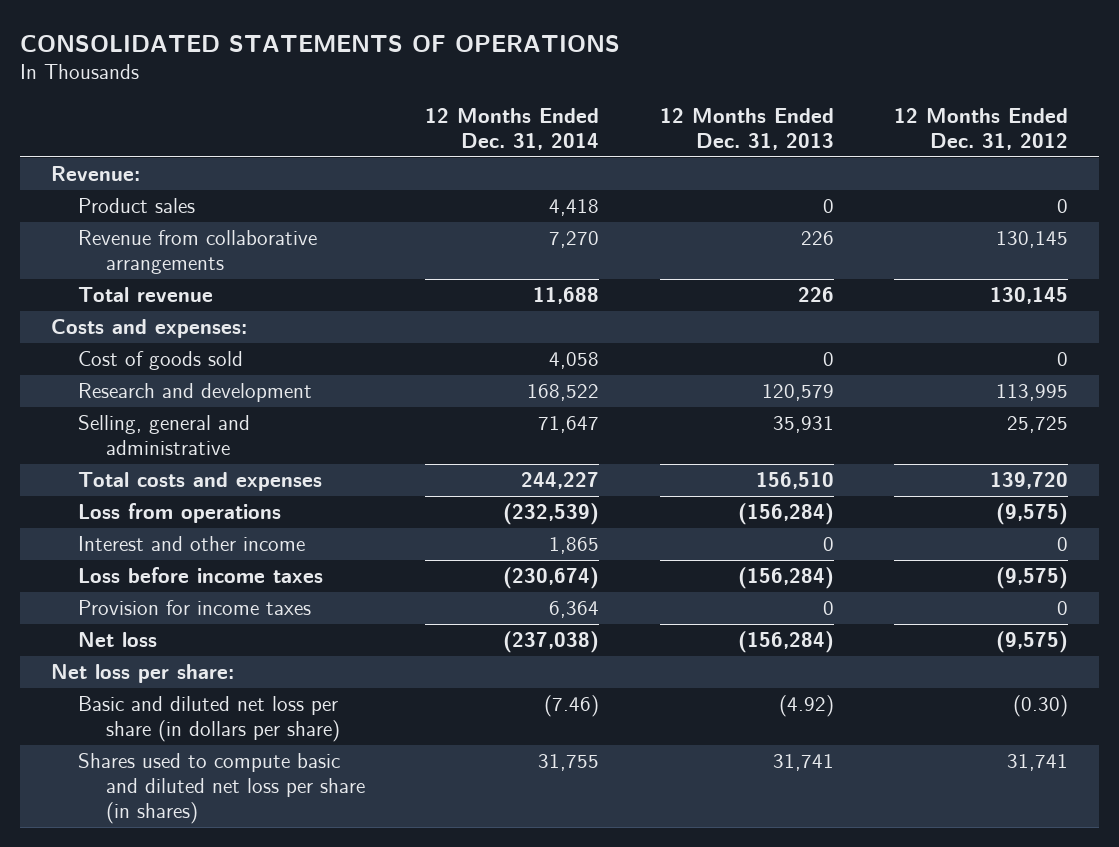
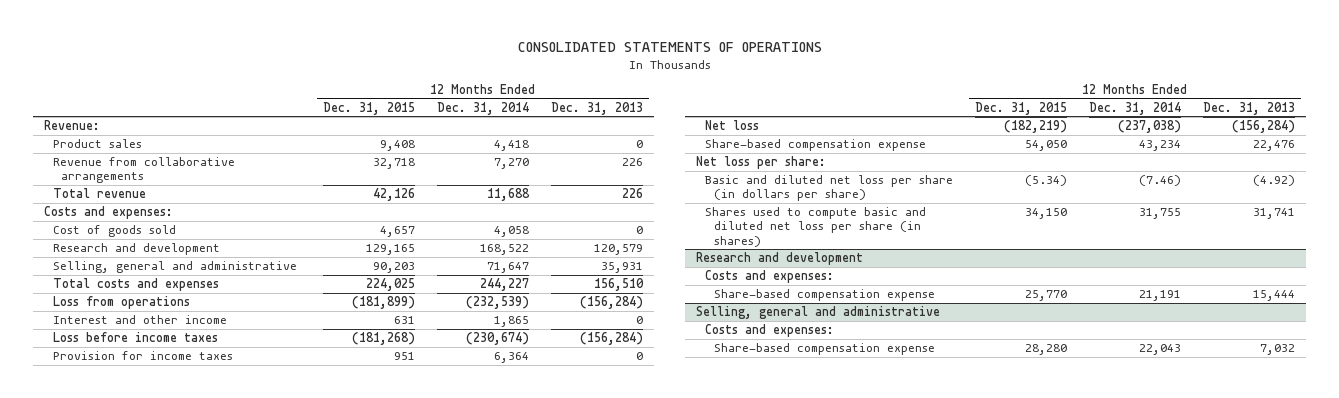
- | 12 Months Ended Dec. 31, 2014 | 12 Months Ended Dec. 31, 2013 | 12 Months Ended Dec. 31, 2012
+ | 12 Months Ended Dec. 31, 2015 | 12 Months Ended Dec. 31, 2014 | 12 Months Ended Dec. 31, 2013
+ Share-based compensation expense | 54,050 | 43,234 | 22,476
+ Research and development
+ Costs and expenses:
+ Share-based compensation expense | 25,770 | 21,191 | 15,444
+ Selling, general and administrative
+ Costs and expenses:
+ Share-based compensation expense | 28,280 | 22,043 | 7,032

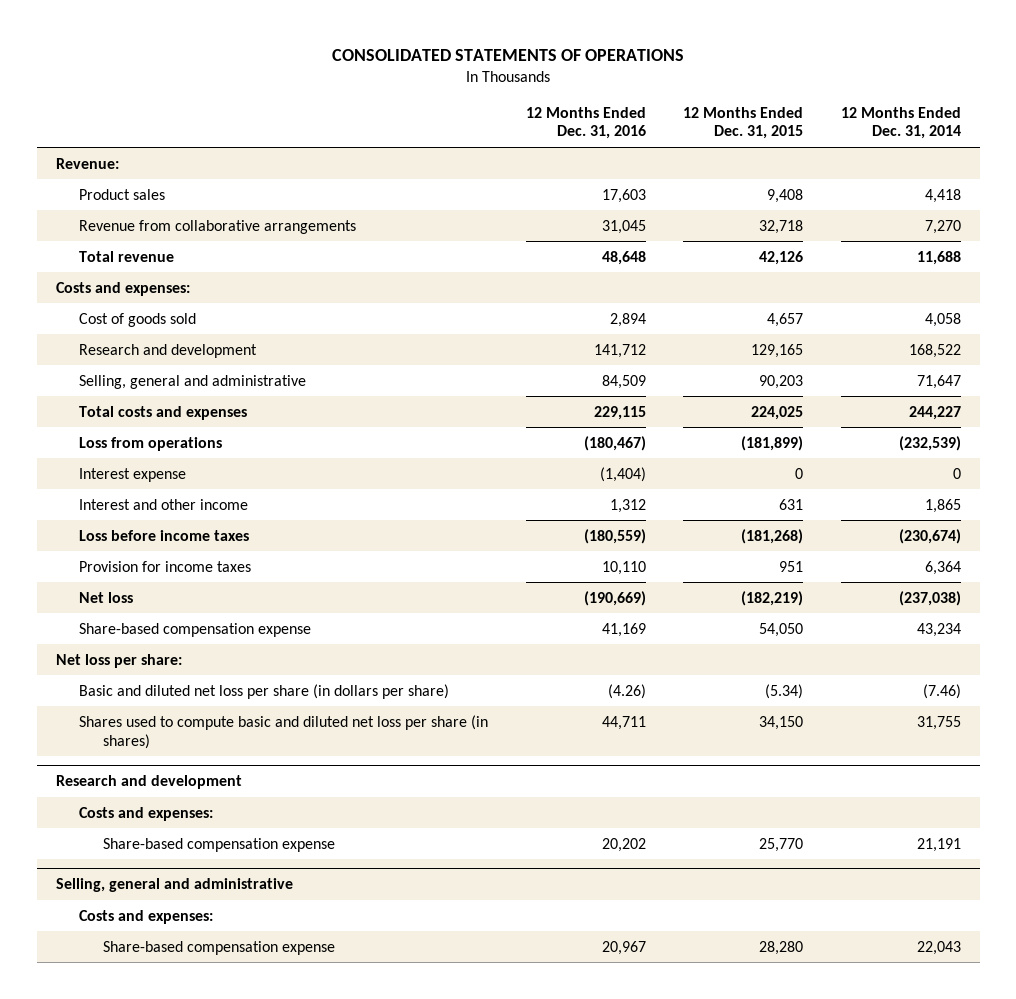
- | 12 Months Ended Dec. 31, 2015 | 12 Months Ended Dec. 31, 2014 | 12 Months Ended Dec. 31, 2013
+ | 12 Months Ended Dec. 31, 2016 | 12 Months Ended Dec. 31, 2015 | 12 Months Ended Dec. 31, 2014
+ Interest expense | (1,404) | 0 | 0

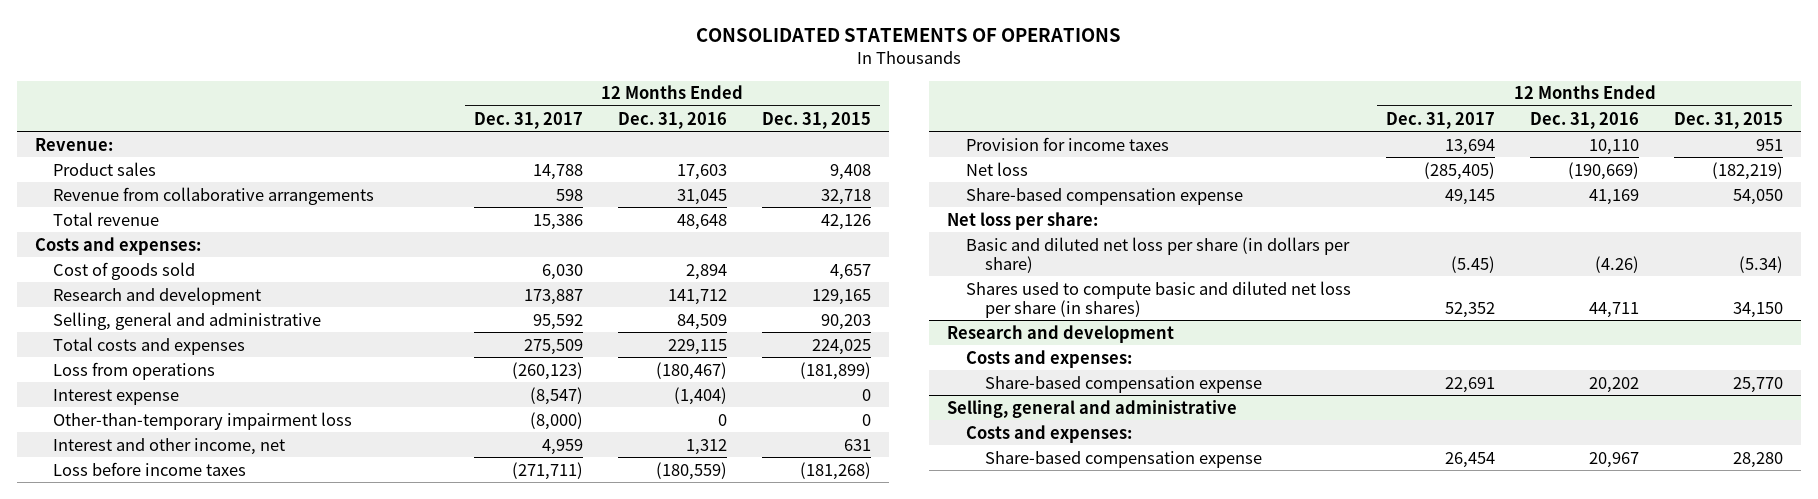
- | 12 Months Ended Dec. 31, 2016 | 12 Months Ended Dec. 31, 2015 | 12 Months Ended Dec. 31, 2014
+ | 12 Months Ended Dec. 31, 2017 | 12 Months Ended Dec. 31, 2016 | 12 Months Ended Dec. 31, 2015
- Interest and other income | 1,312 | 631 | 1,865
+ Other-than-temporary impairment loss | (8,000) | 0 | 0
+ Interest and other income, net | 4,959 | 1,312 | 631

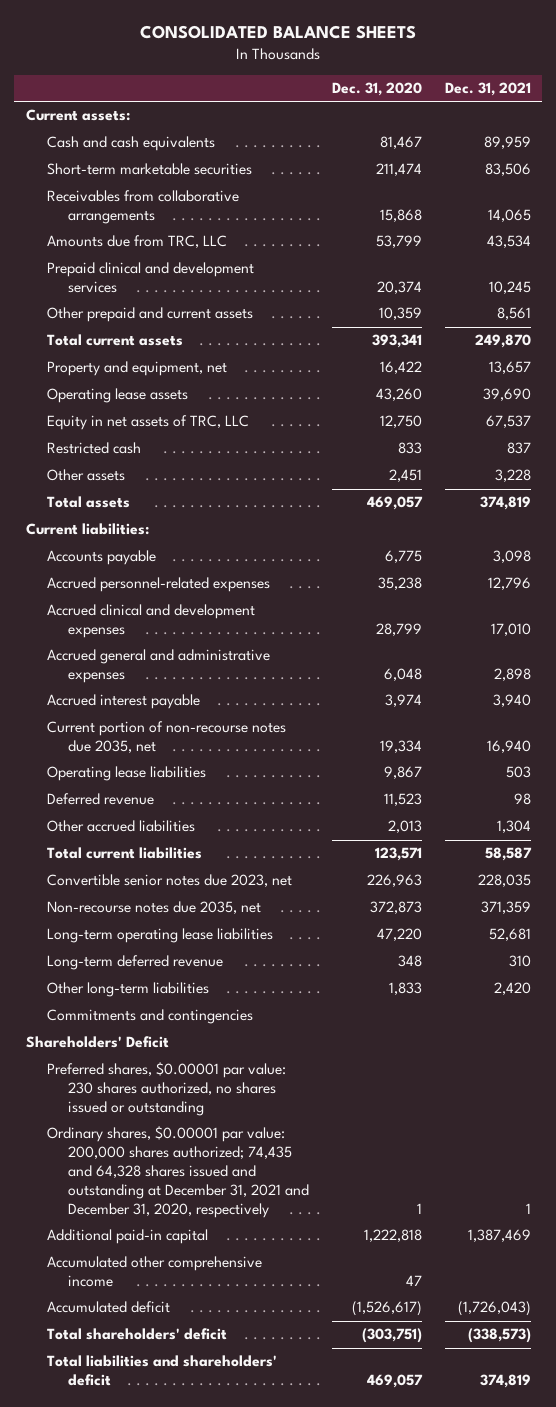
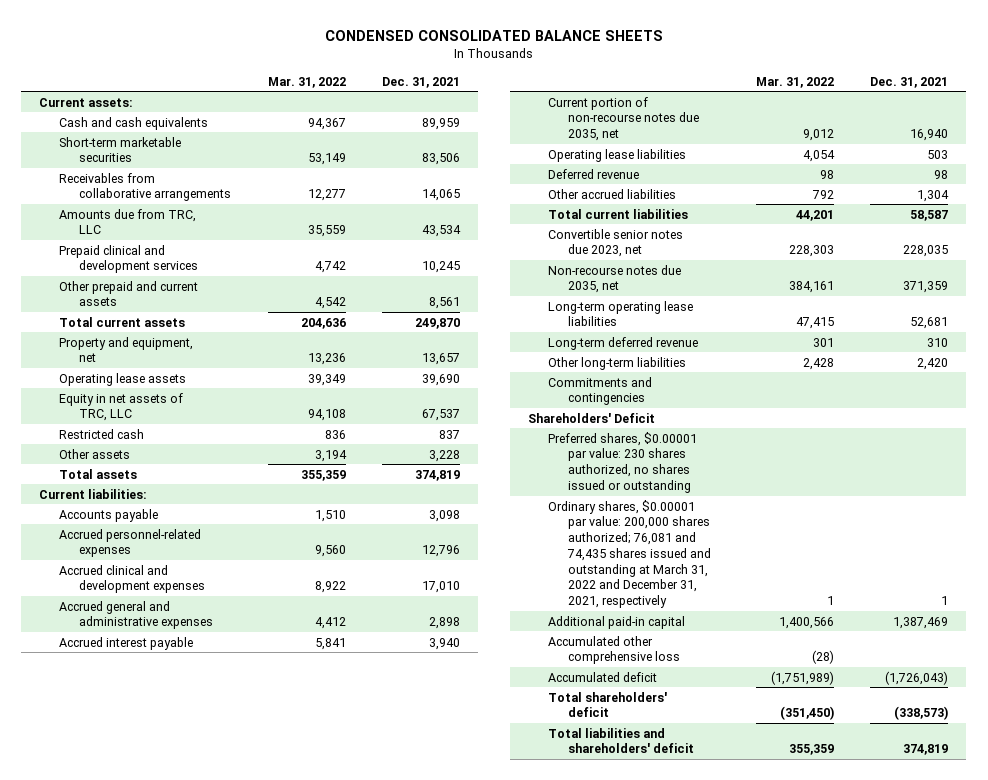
- CONSOLIDATED BALANCE SHEETS
+ CONDENSED CONSOLIDATED BALANCE SHEETS
- | Dec. 31, 2020 | Dec. 31, 2021
+ | Mar. 31, 2022 | Dec. 31, 2021
- Ordinary shares, $0.00001 par value: 200,000 shares authorized; 74,435 and 64,328 shares issued and outstanding at December 31, 2021 and December 31, 2020, respectively | 1 | 1
+ Ordinary shares, $0.00001 par value: 200,000 shares authorized; 76,081 and 74,435 shares issued and outstanding at March 31, 2022 and December 31, 2021, respectively | 1 | 1
- Accumulated other comprehensive income | 47 |
+ Accumulated other comprehensive loss | (28) |

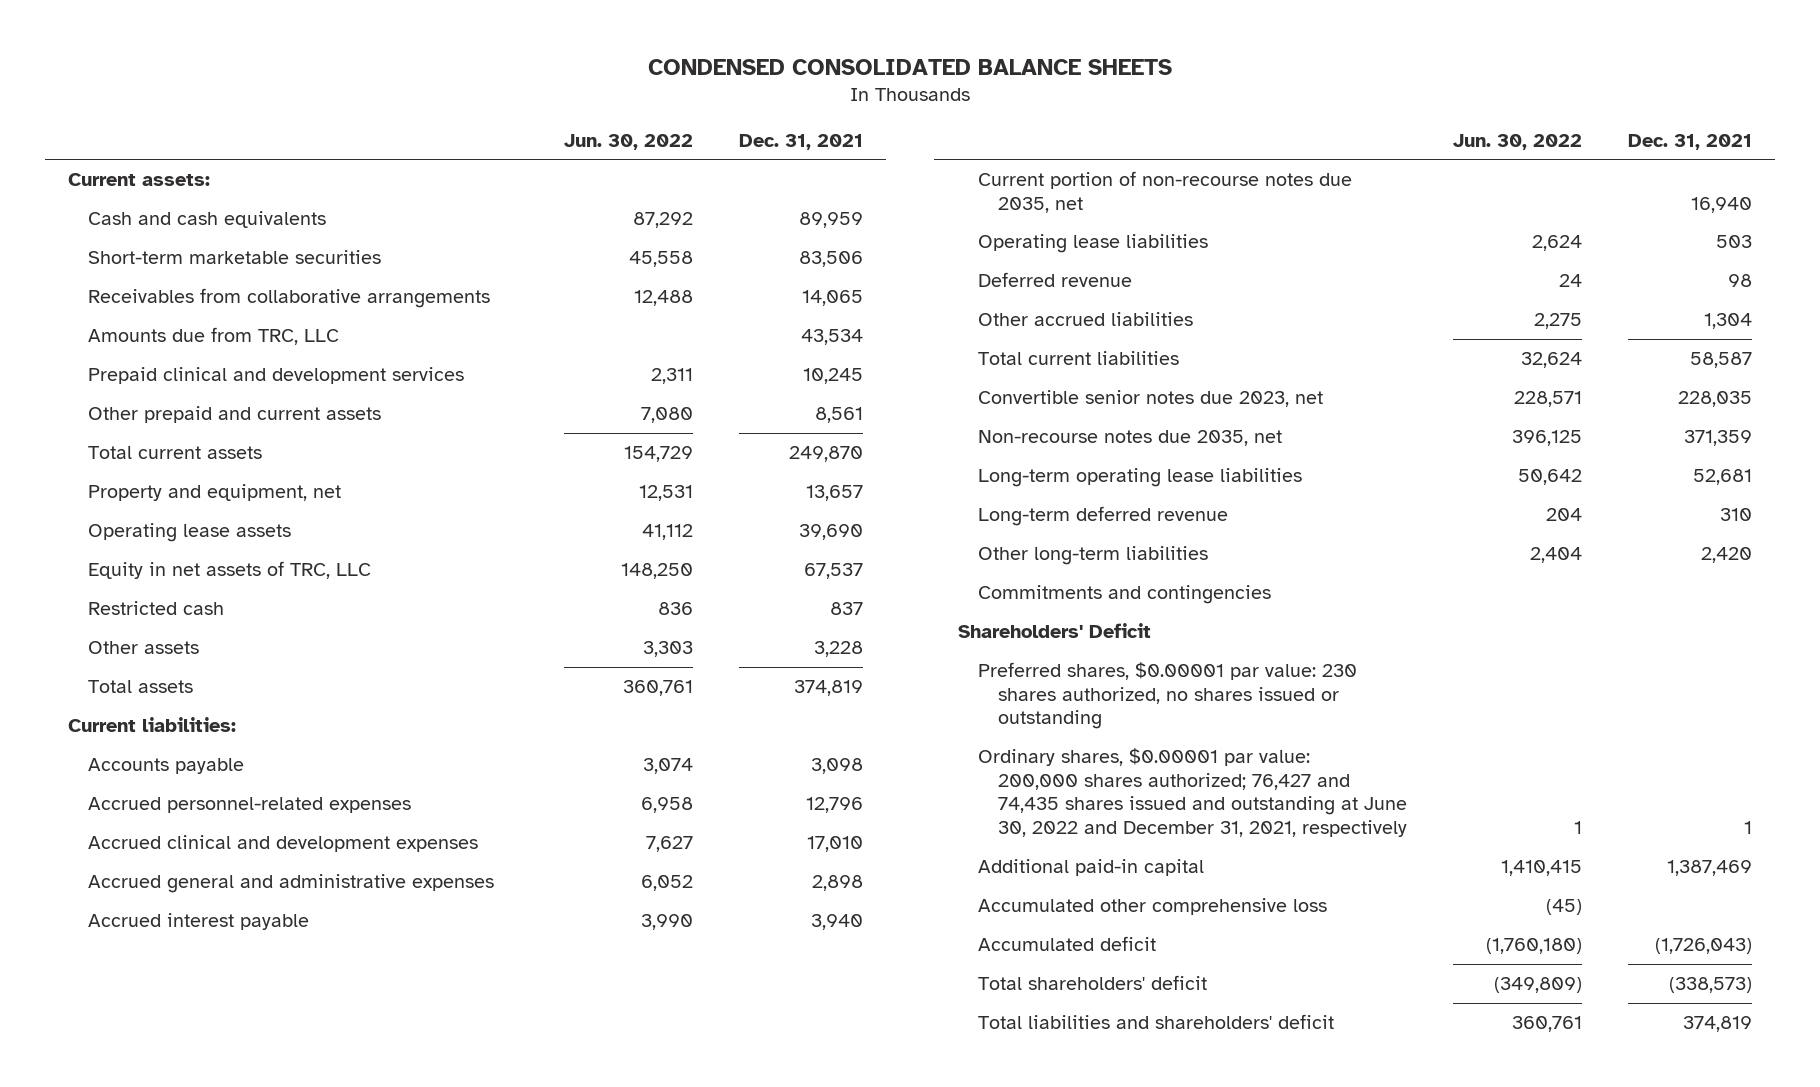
- | Mar. 31, 2022 | Dec. 31, 2021
+ | Jun. 30, 2022 | Dec. 31, 2021
- Ordinary shares, $0.00001 par value: 200,000 shares authorized; 76,081 and 74,435 shares issued and outstanding at March 31, 2022 and December 31, 2021, respectively | 1 | 1
+ Ordinary shares, $0.00001 par value: 200,000 shares authorized; 76,427 and 74,435 shares issued and outstanding at June 30, 2022 and December 31, 2021, respectively | 1 | 1

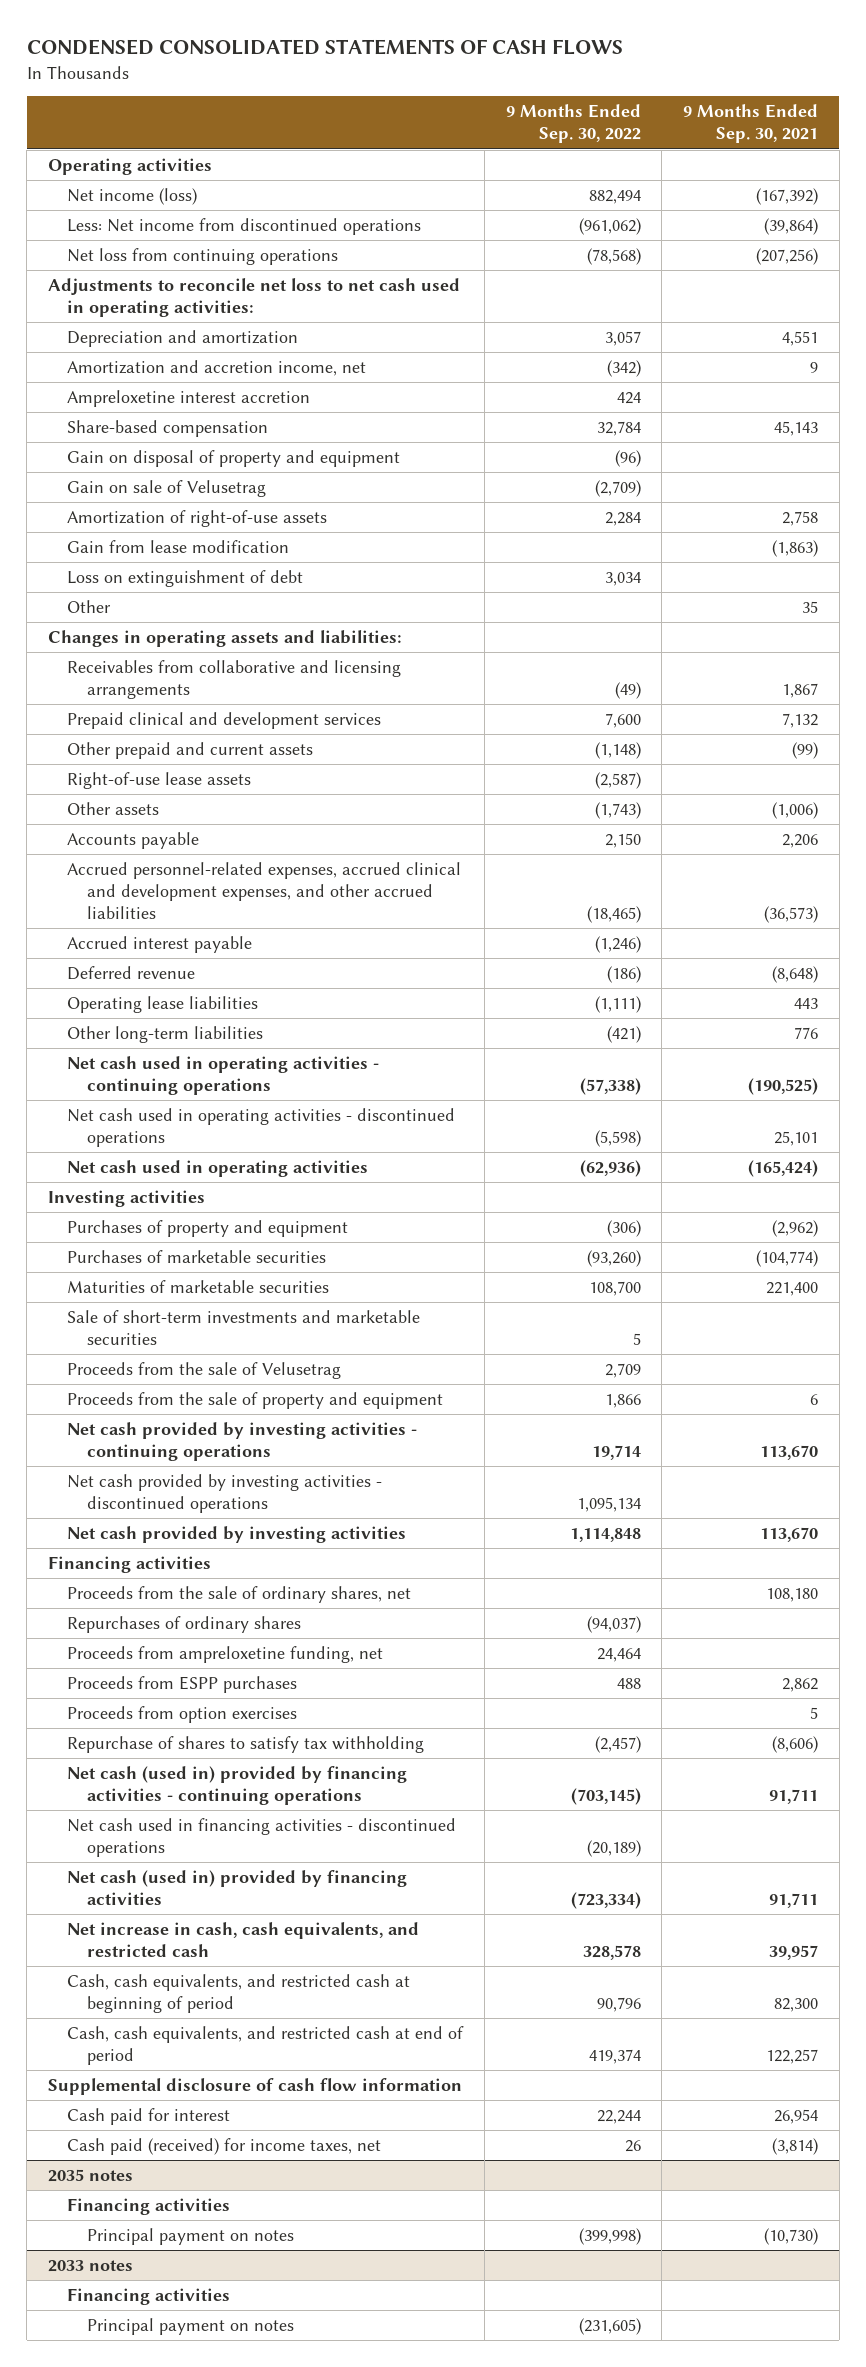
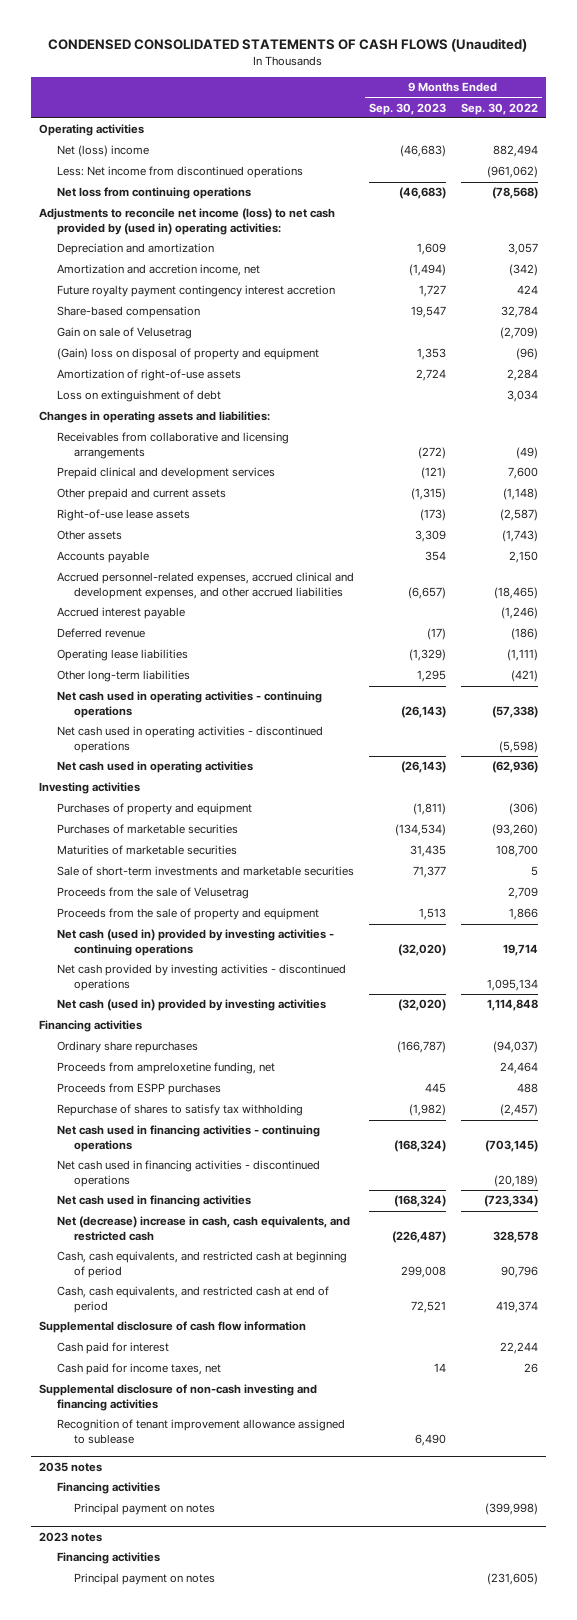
- CONDENSED CONSOLIDATED STATEMENTS OF CASH FLOWS
+ CONDENSED CONSOLIDATED STATEMENTS OF CASH FLOWS (Unaudited)
- | 9 Months Ended Sep. 30, 2022 | 9 Months Ended Sep. 30, 2021
+ | 9 Months Ended Sep. 30, 2023 | 9 Months Ended Sep. 30, 2022
- Net income (loss) | 882,494 | (167,392)
+ Net (loss) income | (46,683) | 882,494
- Adjustments to reconcile net loss to net cash used in operating activities:
+ Adjustments to reconcile net income (loss) to net cash provided by (used in) operating activities:
- Ampreloxetine interest accretion | 424 |
+ Future royalty payment contingency interest accretion | 1,727 | 424
- Gain on disposal of property and equipment | (96) |
+ (Gain) loss on disposal of property and equipment | 1,353 | (96)
- Gain from lease modification | | (1,863)
- Other | | 35
- Net cash provided by investing activities - continuing operations | 19,714 | 113,670
+ Net cash (used in) provided by investing activities - continuing operations | (32,020) | 19,714
- Net cash provided by investing activities | 1,114,848 | 113,670
+ Net cash (used in) provided by investing activities | (32,020) | 1,114,848
- Proceeds from the sale of ordinary shares, net | | 108,180
- Repurchases of ordinary shares | (94,037) |
+ Ordinary share repurchases | (166,787) | (94,037)
- Proceeds from option exercises | | 5
- Net cash (used in) provided by financing activities - continuing operations | (703,145) | 91,711
+ Net cash used in financing activities - continuing operations | (168,324) | (703,145)
- Net cash (used in) provided by financing activities | (723,334) | 91,711
- Net increase in cash, cash equivalents, and restricted cash | 328,578 | 39,957
+ Net cash used in financing activities | (168,324) | (723,334)
+ Net (decrease) increase in cash, cash equivalents, and restricted cash | (226,487) | 328,578
- Cash paid (received) for income taxes, net | 26 | (3,814)
+ Cash paid for income taxes, net | 14 | 26
+ Supplemental disclosure of non-cash investing and financing activities
+ Recognition of tenant improvement allowance assigned to sublease | 6,490 |
- 2033 notes
+ 2023 notes

